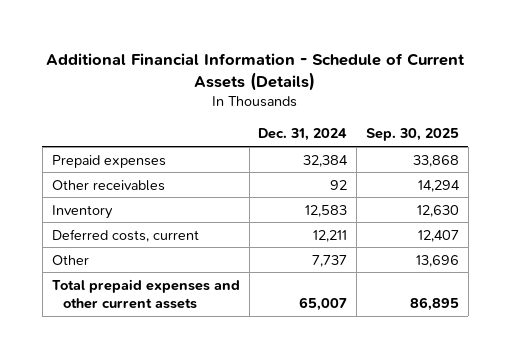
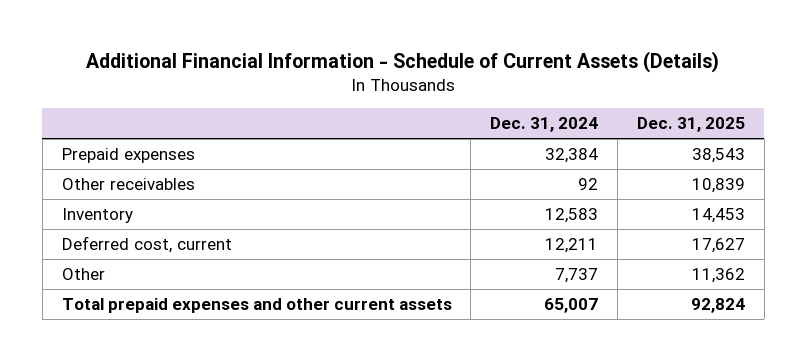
- | Dec. 31, 2024 | Sep. 30, 2025
+ | Dec. 31, 2024 | Dec. 31, 2025
- Deferred costs, current | 12,211 | 12,407
+ Deferred cost, current | 12,211 | 17,627

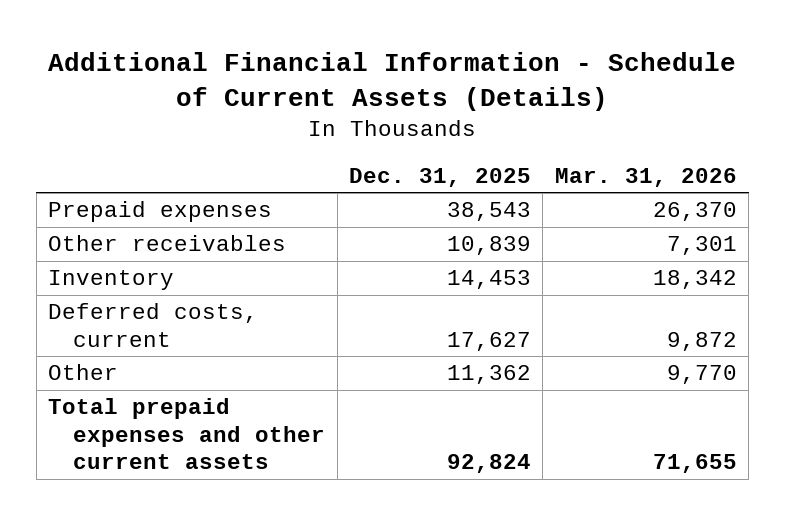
- | Dec. 31, 2024 | Dec. 31, 2025
+ | Dec. 31, 2025 | Mar. 31, 2026
- Deferred cost, current | 12,211 | 17,627
+ Deferred costs, current | 17,627 | 9,872

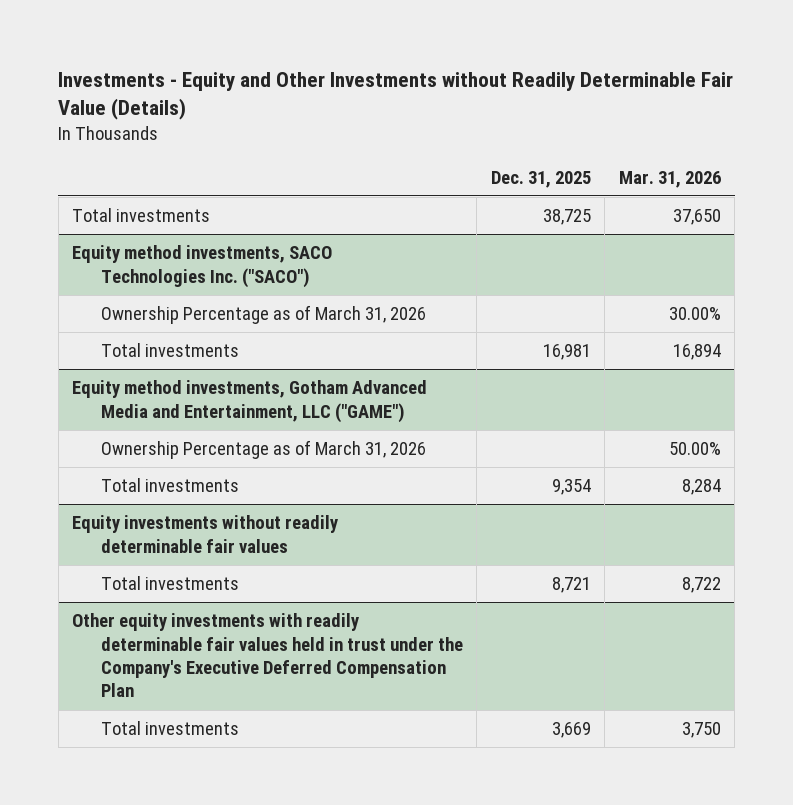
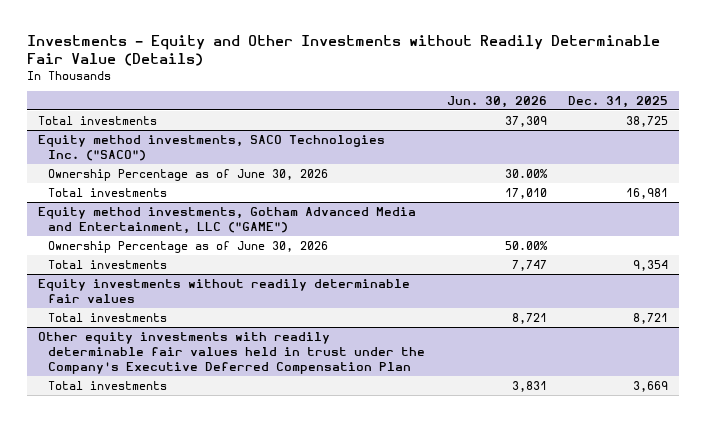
- | Dec. 31, 2025 | Mar. 31, 2026
+ | Jun. 30, 2026 | Dec. 31, 2025
@ Equity method investments, SACO Technologies Inc. ("SACO")
- Ownership Percentage as of March 31, 2026 | | 30.00%
+ Ownership Percentage as of June 30, 2026 | 30.00% |
@ Equity method investments, Gotham Advanced Media and Entertainment, LLC ("GAME")
- Ownership Percentage as of March 31, 2026 | | 50.00%
+ Ownership Percentage as of June 30, 2026 | 50.00% |

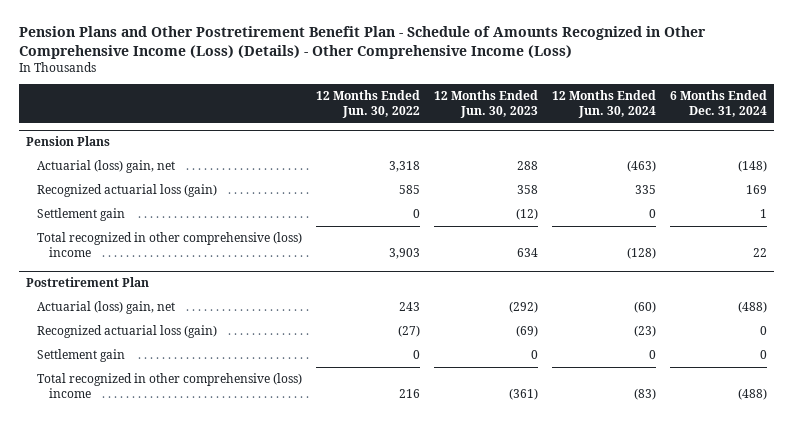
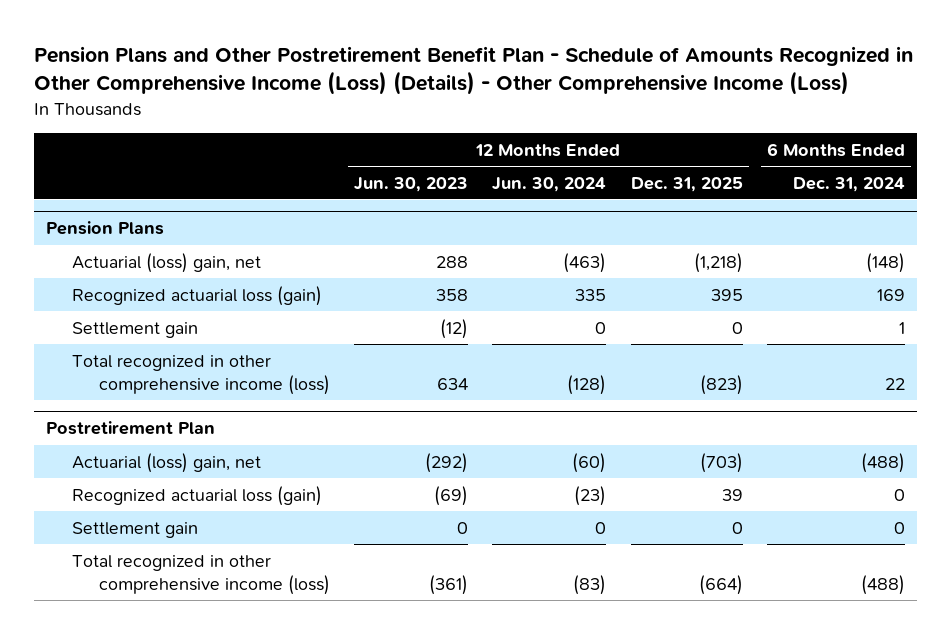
- | 12 Months Ended Jun. 30, 2022 | 12 Months Ended Jun. 30, 2023 | 12 Months Ended Jun. 30, 2024 | 6 Months Ended Dec. 31, 2024
+ | 12 Months Ended Jun. 30, 2023 | 12 Months Ended Jun. 30, 2024 | 12 Months Ended Dec. 31, 2025 | 6 Months Ended Dec. 31, 2024
@ Pension Plans
- Total recognized in other comprehensive (loss) income | 3,903 | 634 | (128) | 22
+ Total recognized in other comprehensive income (loss) | 634 | (128) | (823) | 22
@ Postretirement Plan
- Total recognized in other comprehensive (loss) income | 216 | (361) | (83) | (488)
+ Total recognized in other comprehensive income (loss) | (361) | (83) | (664) | (488)

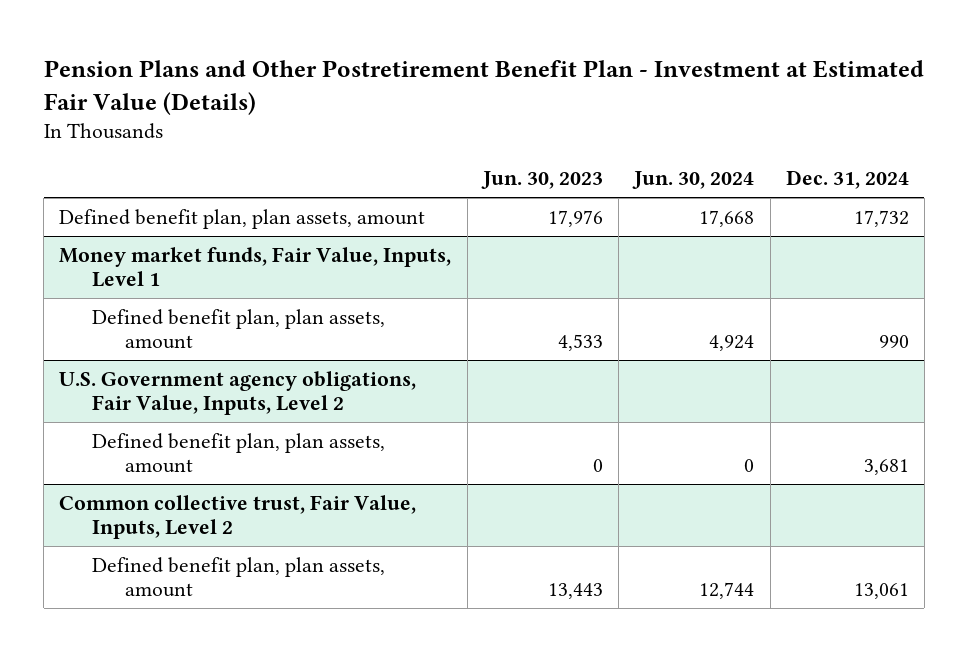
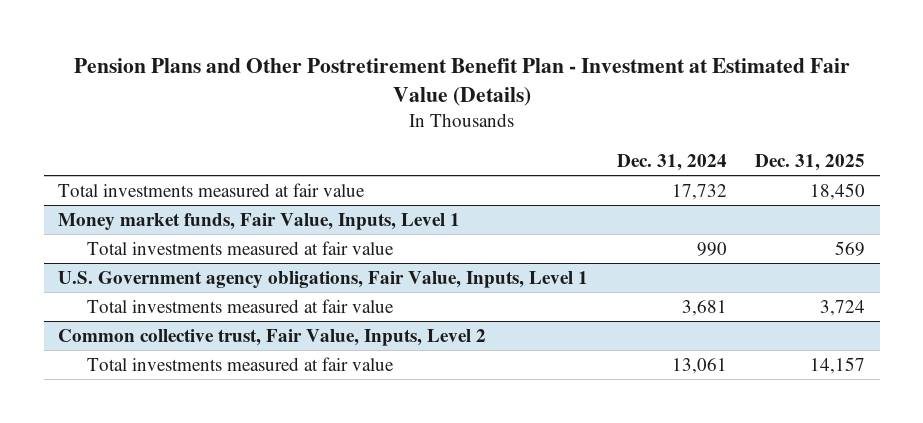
- | Jun. 30, 2023 | Jun. 30, 2024 | Dec. 31, 2024
+ | Dec. 31, 2024 | Dec. 31, 2025
- Defined benefit plan, plan assets, amount | 17,976 | 17,668 | 17,732
+ Total investments measured at fair value | 17,732 | 18,450
@ Money market funds, Fair Value, Inputs, Level 1
- Defined benefit plan, plan assets, amount | 4,533 | 4,924 | 990
- U.S. Government agency obligations, Fair Value, Inputs, Level 2
- Defined benefit plan, plan assets, amount | 0 | 0 | 3,681
@ Money market funds, Fair Value, Inputs, Level 1
+ Total investments measured at fair value | 990 | 569
+ U.S. Government agency obligations, Fair Value, Inputs, Level 1
+ Total investments measured at fair value | 3,681 | 3,724
@ Common collective trust, Fair Value, Inputs, Level 2
- Defined benefit plan, plan assets, amount | 13,443 | 12,744 | 13,061
+ Total investments measured at fair value | 13,061 | 14,157

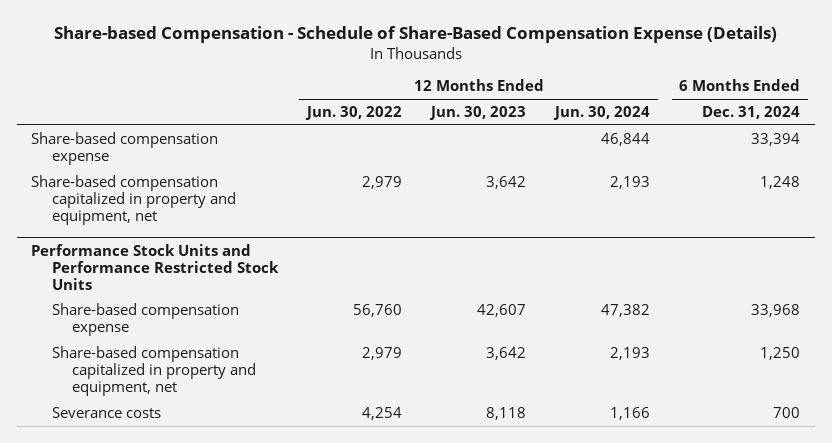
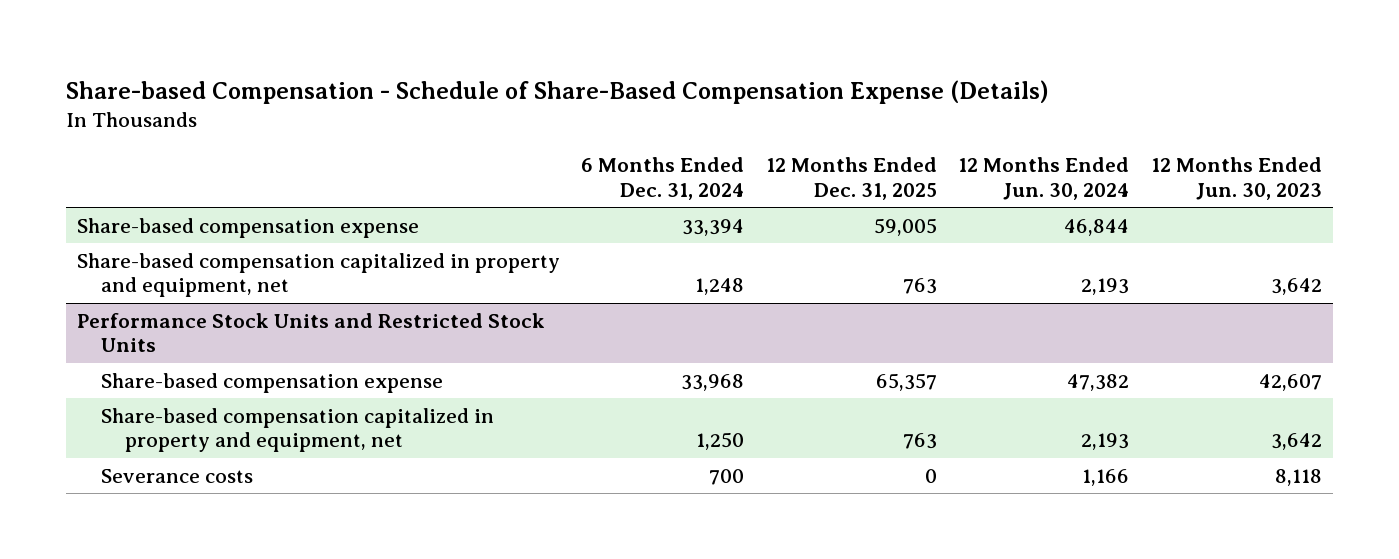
- | 12 Months Ended Jun. 30, 2022 | 12 Months Ended Jun. 30, 2023 | 12 Months Ended Jun. 30, 2024 | 6 Months Ended Dec. 31, 2024
+ | 6 Months Ended Dec. 31, 2024 | 12 Months Ended Dec. 31, 2025 | 12 Months Ended Jun. 30, 2024 | 12 Months Ended Jun. 30, 2023
- Performance Stock Units and Performance Restricted Stock Units
+ Performance Stock Units and Restricted Stock Units

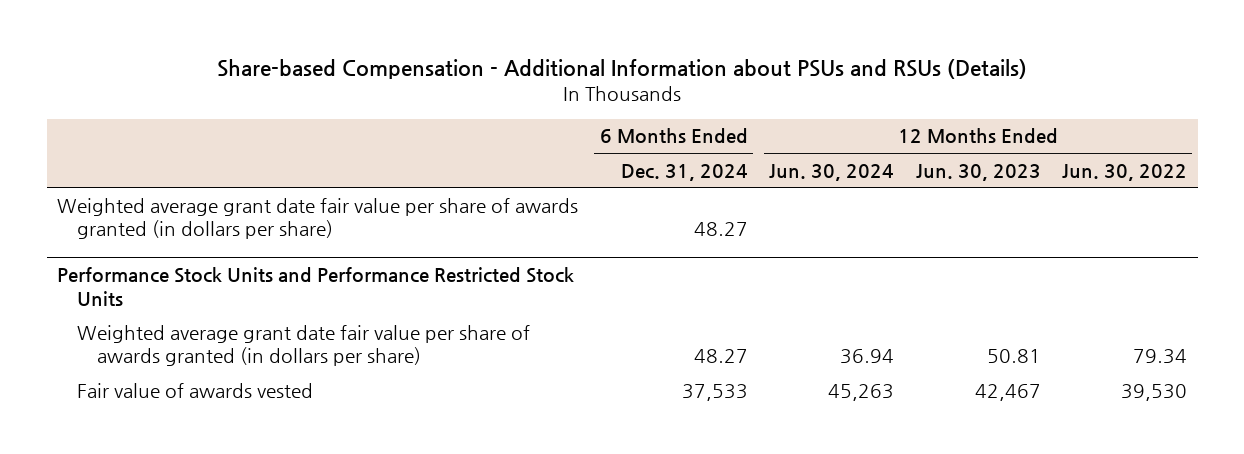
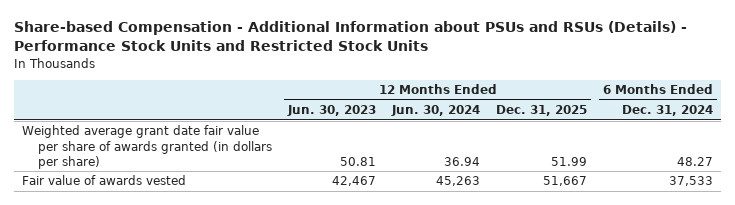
- Share-based Compensation - Additional Information about PSUs and RSUs (Details)
+ Share-based Compensation - Additional Information about PSUs and RSUs (Details) - Performance Stock Units and Restricted Stock Units
- | 6 Months Ended Dec. 31, 2024 | 12 Months Ended Jun. 30, 2024 | 12 Months Ended Jun. 30, 2023 | 12 Months Ended Jun. 30, 2022
+ | 12 Months Ended Jun. 30, 2023 | 12 Months Ended Jun. 30, 2024 | 12 Months Ended Dec. 31, 2025 | 6 Months Ended Dec. 31, 2024
- Weighted average grant date fair value per share of awards granted (in dollars per share) | 48.27 | | |
- Performance Stock Units and Performance Restricted Stock Units

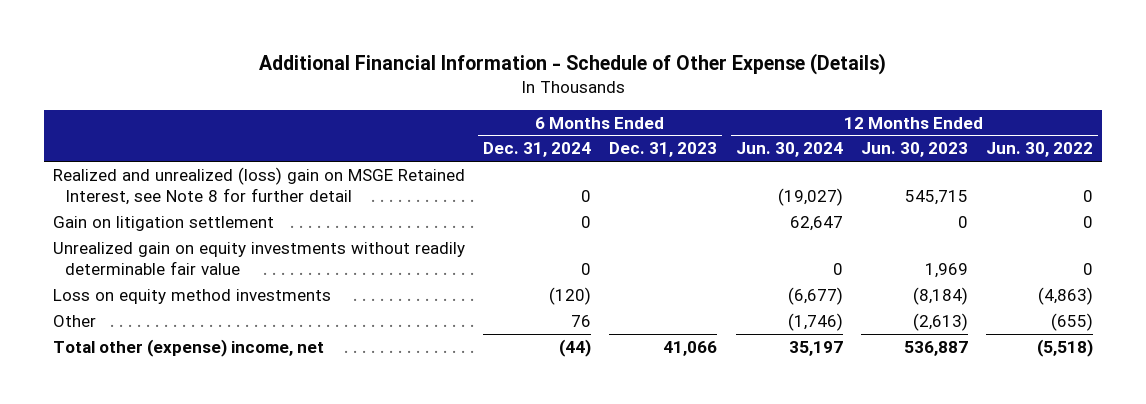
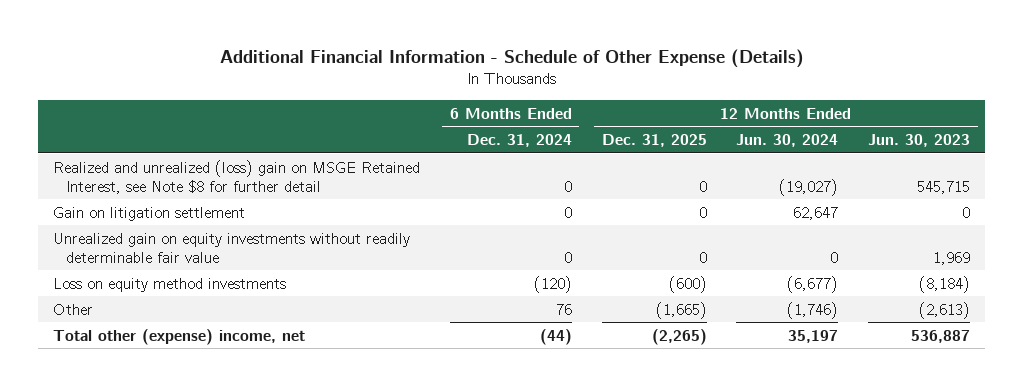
- | 6 Months Ended Dec. 31, 2024 | 6 Months Ended Dec. 31, 2023 | 12 Months Ended Jun. 30, 2024 | 12 Months Ended Jun. 30, 2023 | 12 Months Ended Jun. 30, 2022
+ | 6 Months Ended Dec. 31, 2024 | 12 Months Ended Dec. 31, 2025 | 12 Months Ended Jun. 30, 2024 | 12 Months Ended Jun. 30, 2023
- Realized and unrealized (loss) gain on MSGE Retained Interest, see Note 8 for further detail | 0 | | (19,027) | 545,715 | 0
+ Realized and unrealized (loss) gain on MSGE Retained Interest, see Note $8 for further detail | 0 | 0 | (19,027) | 545,715

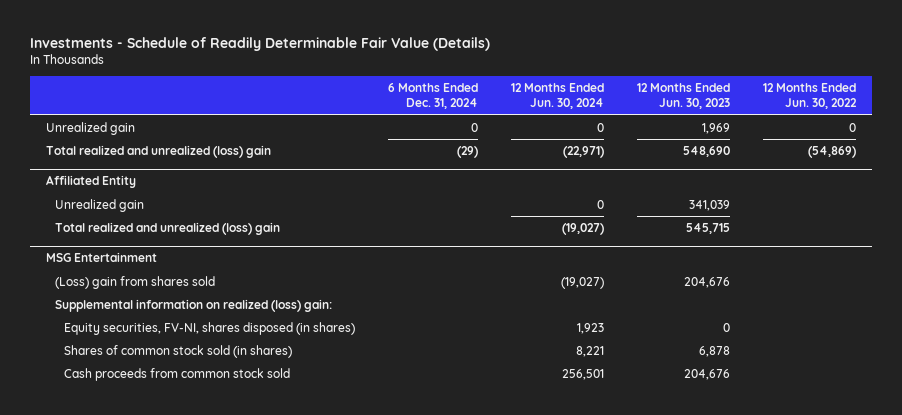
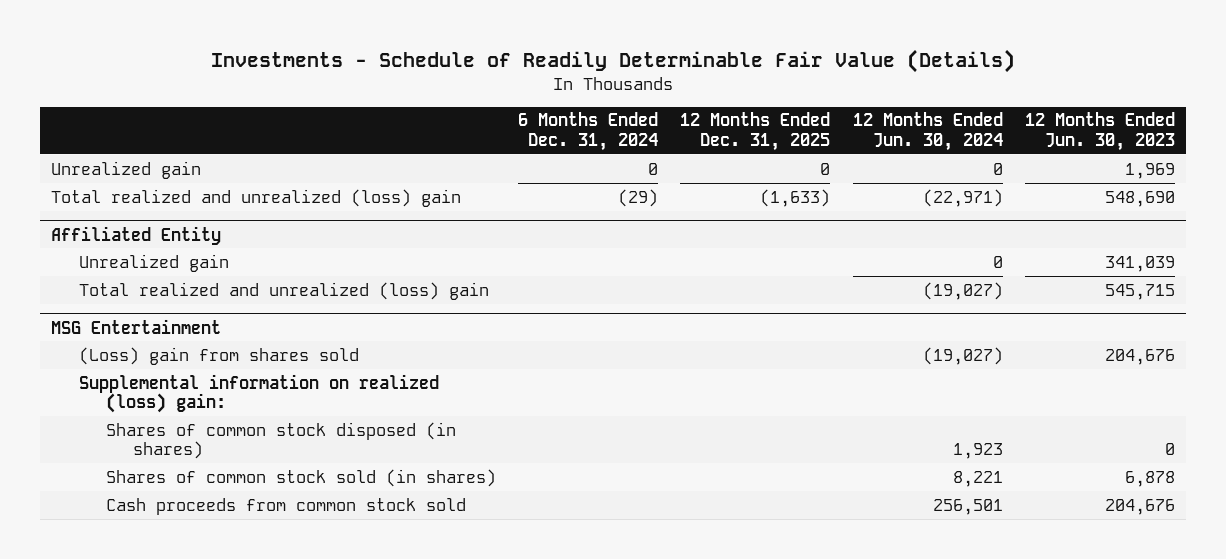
- | 6 Months Ended Dec. 31, 2024 | 12 Months Ended Jun. 30, 2024 | 12 Months Ended Jun. 30, 2023 | 12 Months Ended Jun. 30, 2022
+ | 6 Months Ended Dec. 31, 2024 | 12 Months Ended Dec. 31, 2025 | 12 Months Ended Jun. 30, 2024 | 12 Months Ended Jun. 30, 2023
@ MSG Entertainment
- Equity securities, FV-NI, shares disposed (in shares) | | 1,923 | 0 |
+ Shares of common stock disposed (in shares) | | | 1,923 | 0

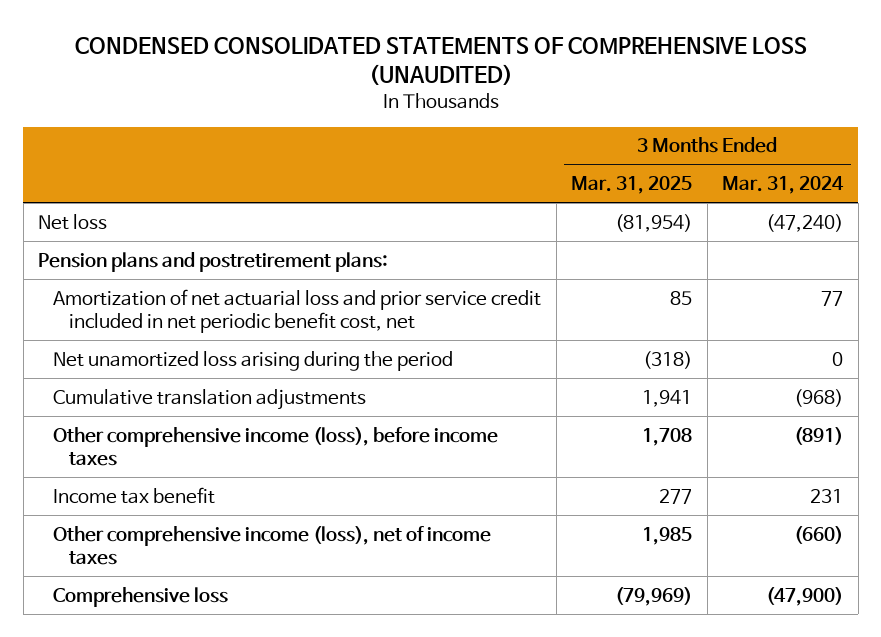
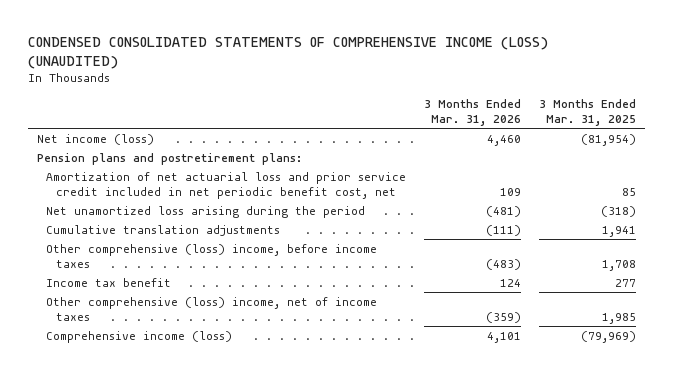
- CONDENSED CONSOLIDATED STATEMENTS OF COMPREHENSIVE LOSS (UNAUDITED)
+ CONDENSED CONSOLIDATED STATEMENTS OF COMPREHENSIVE INCOME (LOSS) (UNAUDITED)
- | 3 Months Ended Mar. 31, 2025 | 3 Months Ended Mar. 31, 2024
+ | 3 Months Ended Mar. 31, 2026 | 3 Months Ended Mar. 31, 2025
- Net loss | (81,954) | (47,240)
+ Net income (loss) | 4,460 | (81,954)
- Other comprehensive income (loss), before income taxes | 1,708 | (891)
+ Other comprehensive (loss) income, before income taxes | (483) | 1,708
- Other comprehensive income (loss), net of income taxes | 1,985 | (660)
- Comprehensive loss | (79,969) | (47,900)
+ Other comprehensive (loss) income, net of income taxes | (359) | 1,985
+ Comprehensive income (loss) | 4,101 | (79,969)

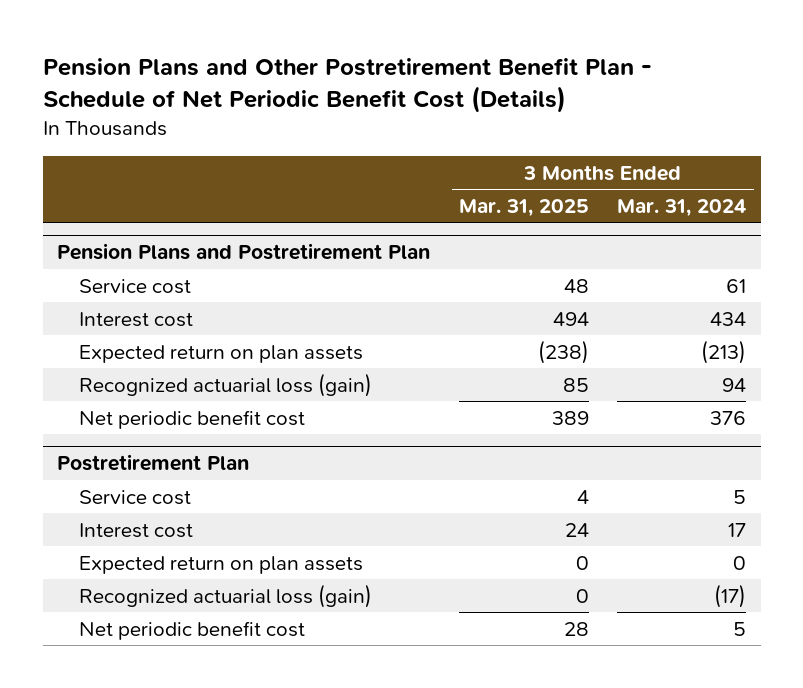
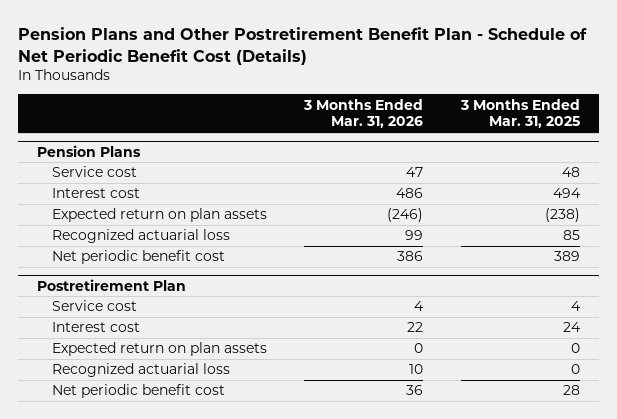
- | 3 Months Ended Mar. 31, 2025 | 3 Months Ended Mar. 31, 2024
+ | 3 Months Ended Mar. 31, 2026 | 3 Months Ended Mar. 31, 2025
- Pension Plans and Postretirement Plan
+ Pension Plans
- Recognized actuarial loss (gain) | 85 | 94
+ Recognized actuarial loss | 99 | 85
@ Postretirement Plan
- Recognized actuarial loss (gain) | 0 | (17)
+ Recognized actuarial loss | 10 | 0

